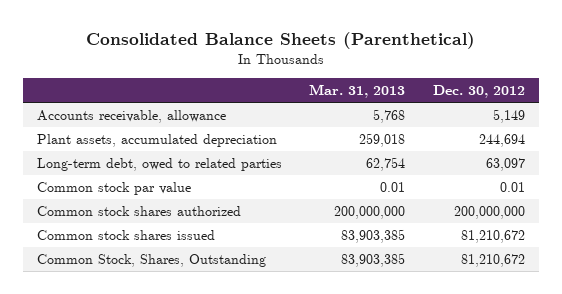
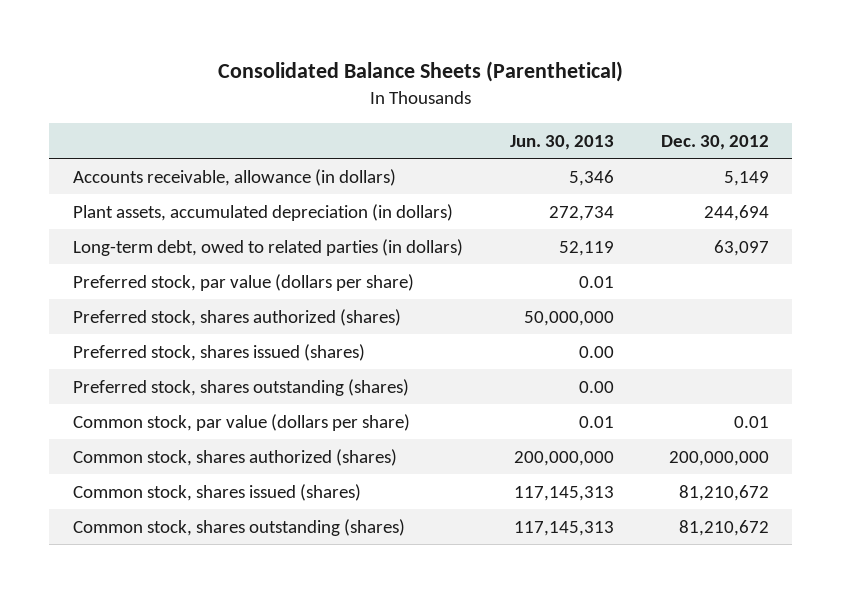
- | Mar. 31, 2013 | Dec. 30, 2012
+ | Jun. 30, 2013 | Dec. 30, 2012
- Accounts receivable, allowance | 5,768 | 5,149
- Plant assets, accumulated depreciation | 259,018 | 244,694
- Long-term debt, owed to related parties | 62,754 | 63,097
- Common stock par value | 0.01 | 0.01
- Common stock shares authorized | 200,000,000 | 200,000,000
- Common stock shares issued | 83,903,385 | 81,210,672
- Common Stock, Shares, Outstanding | 83,903,385 | 81,210,672
+ Accounts receivable, allowance (in dollars) | 5,346 | 5,149
+ Plant assets, accumulated depreciation (in dollars) | 272,734 | 244,694
+ Long-term debt, owed to related parties (in dollars) | 52,119 | 63,097
+ Preferred stock, par value (dollars per share) | 0.01 |
+ Preferred stock, shares authorized (shares) | 50,000,000 |
+ Preferred stock, shares issued (shares) | 0.00 |
+ Preferred stock, shares outstanding (shares) | 0.00 |
+ Common stock, par value (dollars per share) | 0.01 | 0.01
+ Common stock, shares authorized (shares) | 200,000,000 | 200,000,000
+ Common stock, shares issued (shares) | 117,145,313 | 81,210,672
+ Common stock, shares outstanding (shares) | 117,145,313 | 81,210,672

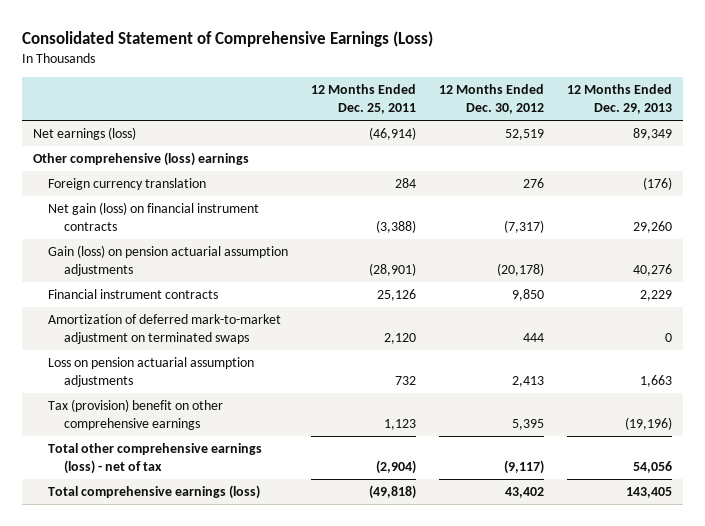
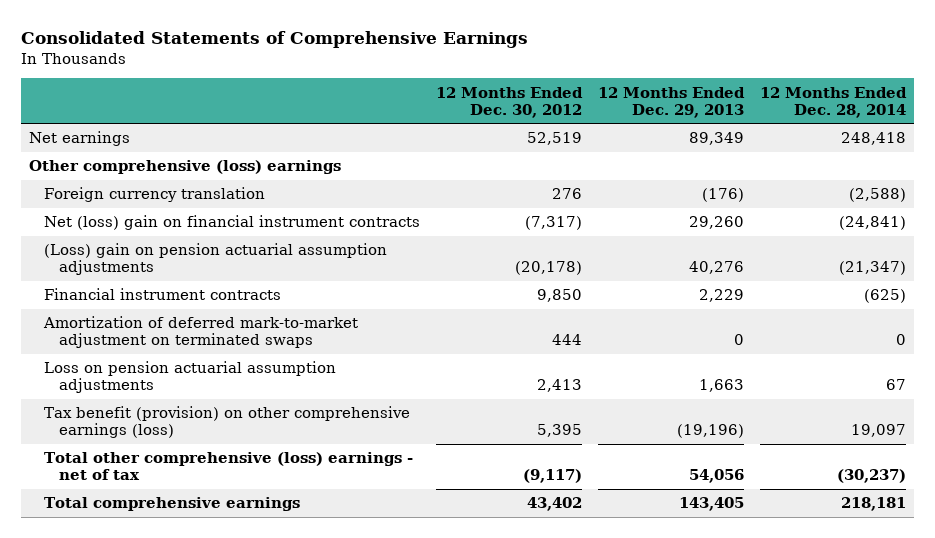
- Consolidated Statement of Comprehensive Earnings (Loss)
+ Consolidated Statements of Comprehensive Earnings
- | 12 Months Ended Dec. 25, 2011 | 12 Months Ended Dec. 30, 2012 | 12 Months Ended Dec. 29, 2013
+ | 12 Months Ended Dec. 30, 2012 | 12 Months Ended Dec. 29, 2013 | 12 Months Ended Dec. 28, 2014
- Net earnings (loss) | (46,914) | 52,519 | 89,349
+ Net earnings | 52,519 | 89,349 | 248,418
- Net gain (loss) on financial instrument contracts | (3,388) | (7,317) | 29,260
- Gain (loss) on pension actuarial assumption adjustments | (28,901) | (20,178) | 40,276
+ Net (loss) gain on financial instrument contracts | (7,317) | 29,260 | (24,841)
+ (Loss) gain on pension actuarial assumption adjustments | (20,178) | 40,276 | (21,347)
- Tax (provision) benefit on other comprehensive earnings | 1,123 | 5,395 | (19,196)
- Total other comprehensive earnings (loss) - net of tax | (2,904) | (9,117) | 54,056
- Total comprehensive earnings (loss) | (49,818) | 43,402 | 143,405
+ Tax benefit (provision) on other comprehensive earnings (loss) | 5,395 | (19,196) | 19,097
+ Total other comprehensive (loss) earnings - net of tax | (9,117) | 54,056 | (30,237)
+ Total comprehensive earnings | 43,402 | 143,405 | 218,181

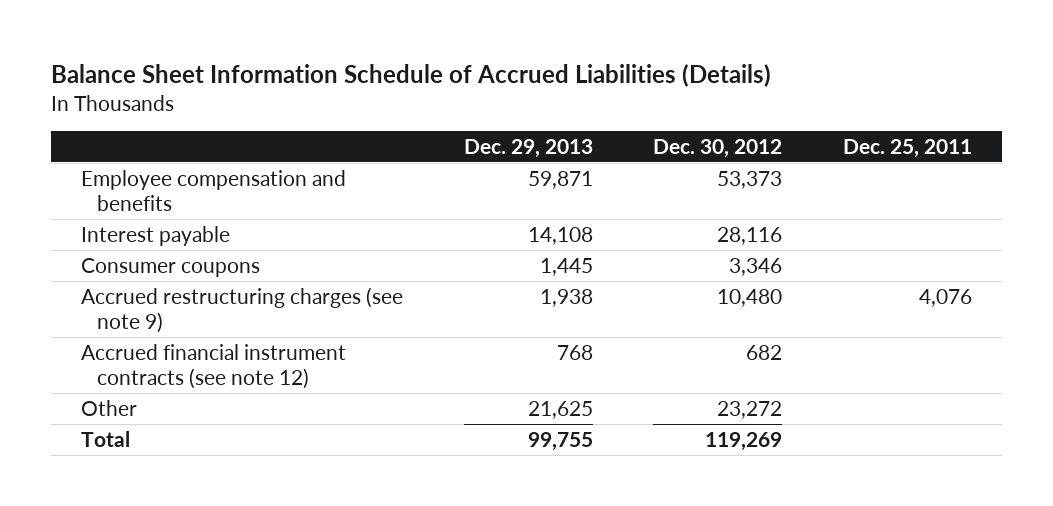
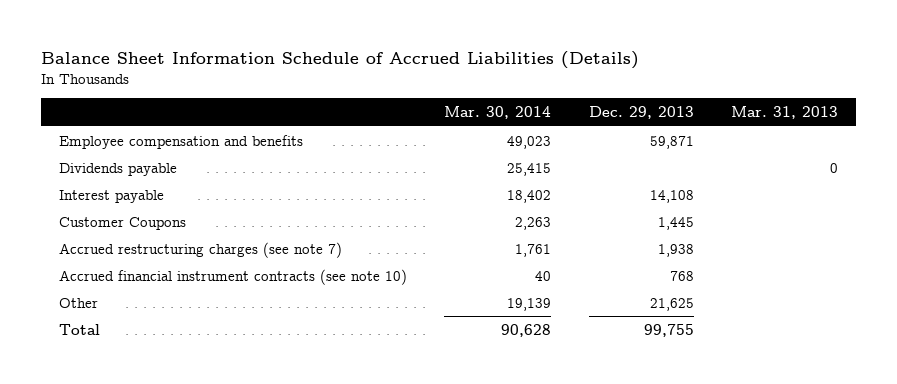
- | Dec. 29, 2013 | Dec. 30, 2012 | Dec. 25, 2011
+ | Mar. 30, 2014 | Dec. 29, 2013 | Mar. 31, 2013
+ Dividends payable | 25,415 | | 0
- Consumer coupons | 1,445 | 3,346 |
- Accrued restructuring charges (see note 9) | 1,938 | 10,480 | 4,076
- Accrued financial instrument contracts (see note 12) | 768 | 682 |
+ Customer Coupons | 2,263 | 1,445 |
+ Accrued restructuring charges (see note 7) | 1,761 | 1,938 |
+ Accrued financial instrument contracts (see note 10) | 40 | 768 |

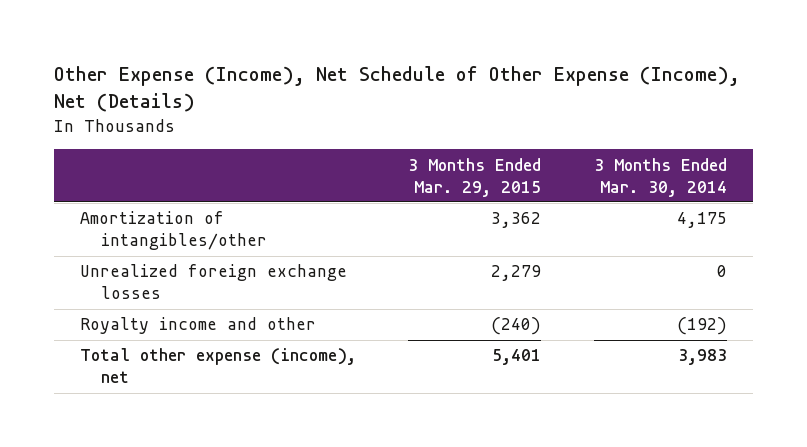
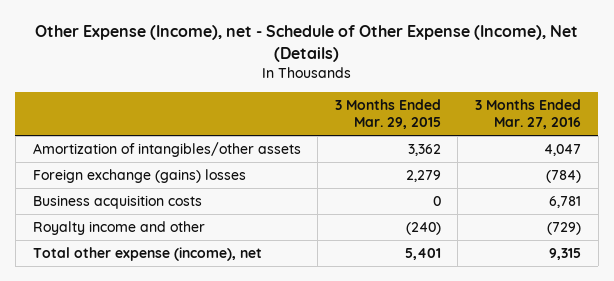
- Other Expense (Income), Net Schedule of Other Expense (Income), Net (Details)
+ Other Expense (Income), net - Schedule of Other Expense (Income), Net (Details)
- | 3 Months Ended Mar. 29, 2015 | 3 Months Ended Mar. 30, 2014
+ | 3 Months Ended Mar. 29, 2015 | 3 Months Ended Mar. 27, 2016
- Amortization of intangibles/other | 3,362 | 4,175
- Unrealized foreign exchange losses | 2,279 | 0
+ Amortization of intangibles/other assets | 3,362 | 4,047
+ Foreign exchange (gains) losses | 2,279 | (784)
+ Business acquisition costs | 0 | 6,781

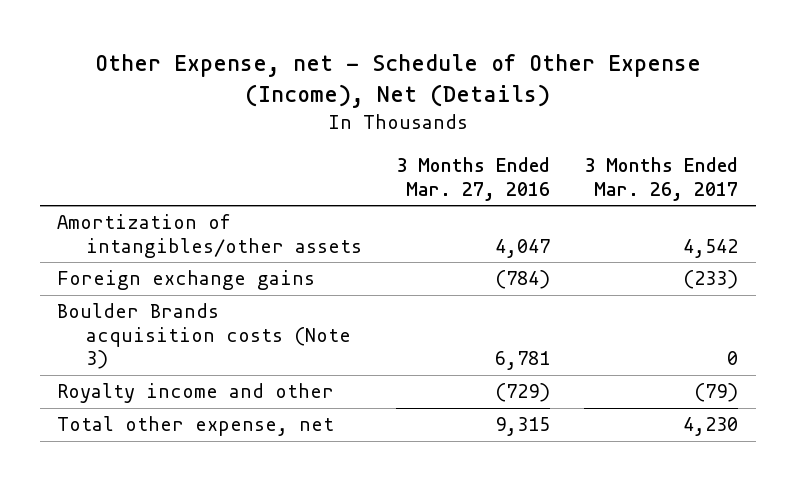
- Other Expense (Income), net - Schedule of Other Expense (Income), Net (Details)
+ Other Expense, net - Schedule of Other Expense (Income), Net (Details)
- | 3 Months Ended Mar. 29, 2015 | 3 Months Ended Mar. 27, 2016
+ | 3 Months Ended Mar. 27, 2016 | 3 Months Ended Mar. 26, 2017
- Foreign exchange (gains) losses | 2,279 | (784)
- Business acquisition costs | 0 | 6,781
+ Foreign exchange gains | (784) | (233)
+ Boulder Brands acquisition costs (Note 3) | 6,781 | 0
- Total other expense (income), net | 5,401 | 9,315
+ Total other expense, net | 9,315 | 4,230

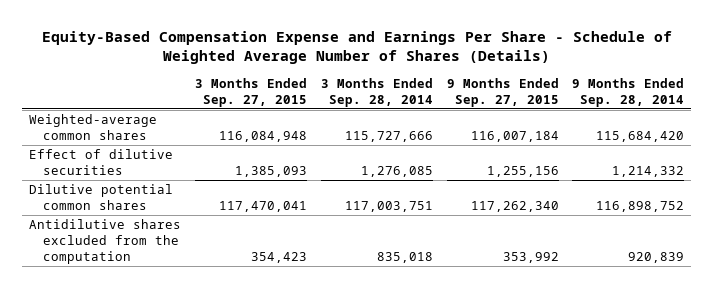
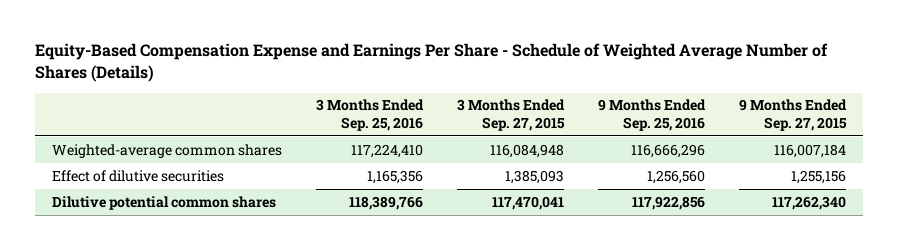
- | 3 Months Ended Sep. 27, 2015 | 3 Months Ended Sep. 28, 2014 | 9 Months Ended Sep. 27, 2015 | 9 Months Ended Sep. 28, 2014
+ | 3 Months Ended Sep. 25, 2016 | 3 Months Ended Sep. 27, 2015 | 9 Months Ended Sep. 25, 2016 | 9 Months Ended Sep. 27, 2015
- Antidilutive shares excluded from the computation | 354,423 | 835,018 | 353,992 | 920,839

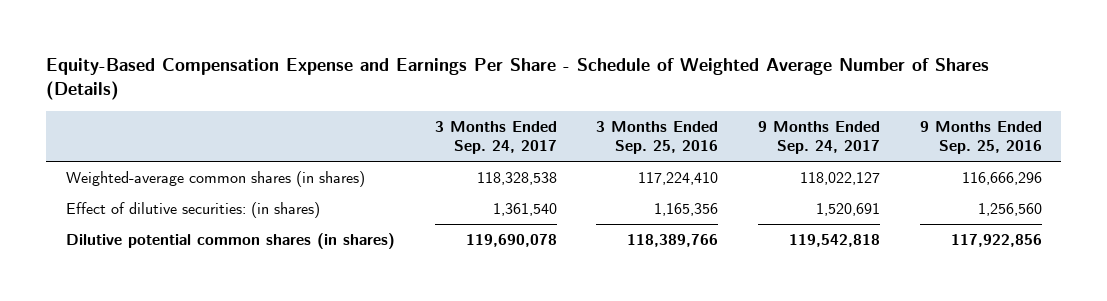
- | 3 Months Ended Sep. 25, 2016 | 3 Months Ended Sep. 27, 2015 | 9 Months Ended Sep. 25, 2016 | 9 Months Ended Sep. 27, 2015
+ | 3 Months Ended Sep. 24, 2017 | 3 Months Ended Sep. 25, 2016 | 9 Months Ended Sep. 24, 2017 | 9 Months Ended Sep. 25, 2016
- Weighted-average common shares | 117,224,410 | 116,084,948 | 116,666,296 | 116,007,184
- Effect of dilutive securities | 1,165,356 | 1,385,093 | 1,256,560 | 1,255,156
- Dilutive potential common shares | 118,389,766 | 117,470,041 | 117,922,856 | 117,262,340
+ Weighted-average common shares (in shares) | 118,328,538 | 117,224,410 | 118,022,127 | 116,666,296
+ Effect of dilutive securities: (in shares) | 1,361,540 | 1,165,356 | 1,520,691 | 1,256,560
+ Dilutive potential common shares (in shares) | 119,690,078 | 118,389,766 | 119,542,818 | 117,922,856

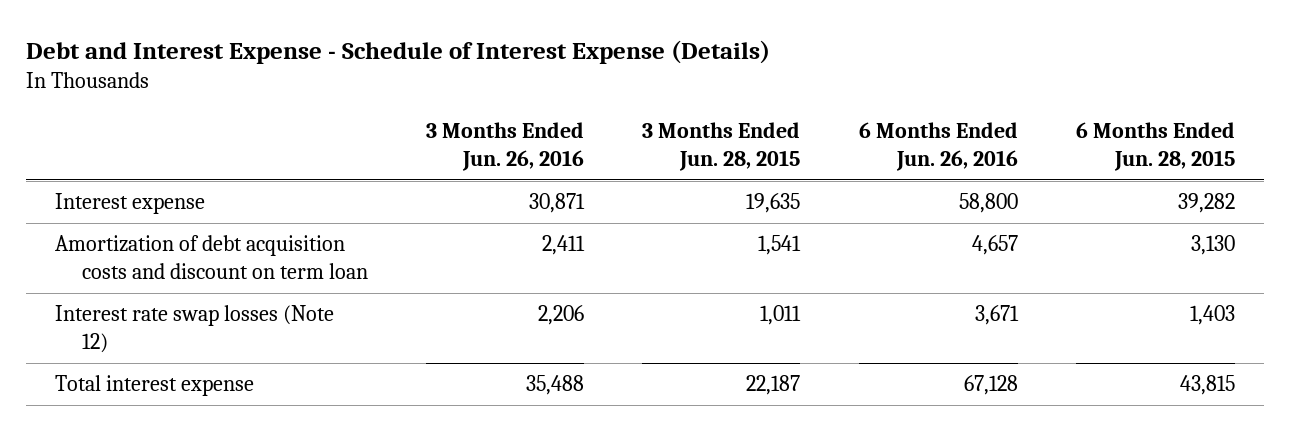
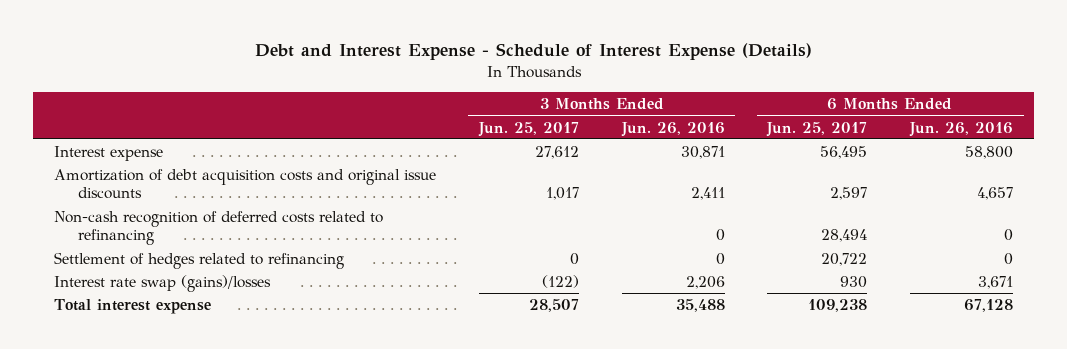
- | 3 Months Ended Jun. 26, 2016 | 3 Months Ended Jun. 28, 2015 | 6 Months Ended Jun. 26, 2016 | 6 Months Ended Jun. 28, 2015
+ | 3 Months Ended Jun. 25, 2017 | 3 Months Ended Jun. 26, 2016 | 6 Months Ended Jun. 25, 2017 | 6 Months Ended Jun. 26, 2016
- Amortization of debt acquisition costs and discount on term loan | 2,411 | 1,541 | 4,657 | 3,130
- Interest rate swap losses (Note 12) | 2,206 | 1,011 | 3,671 | 1,403
+ Amortization of debt acquisition costs and original issue discounts | 1,017 | 2,411 | 2,597 | 4,657
+ Non-cash recognition of deferred costs related to refinancing | | 0 | 28,494 | 0
+ Settlement of hedges related to refinancing | 0 | 0 | 20,722 | 0
+ Interest rate swap (gains)/losses | (122) | 2,206 | 930 | 3,671

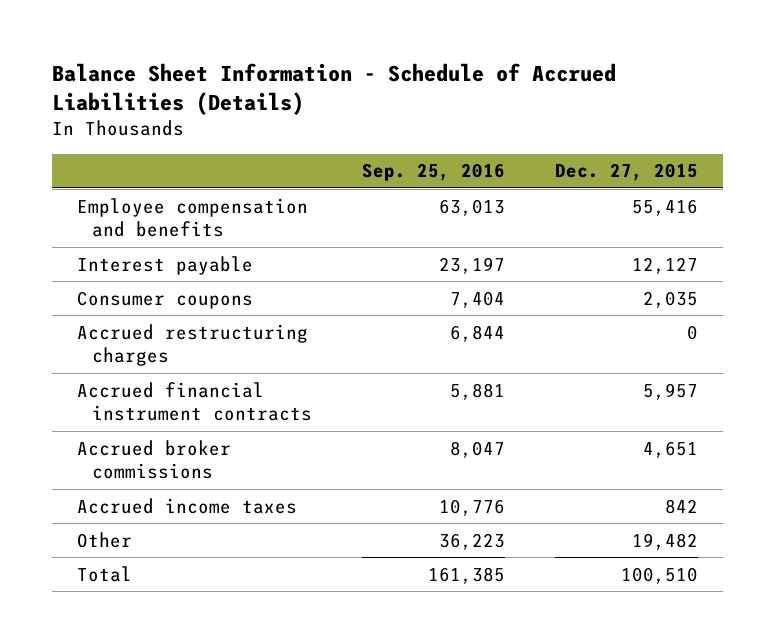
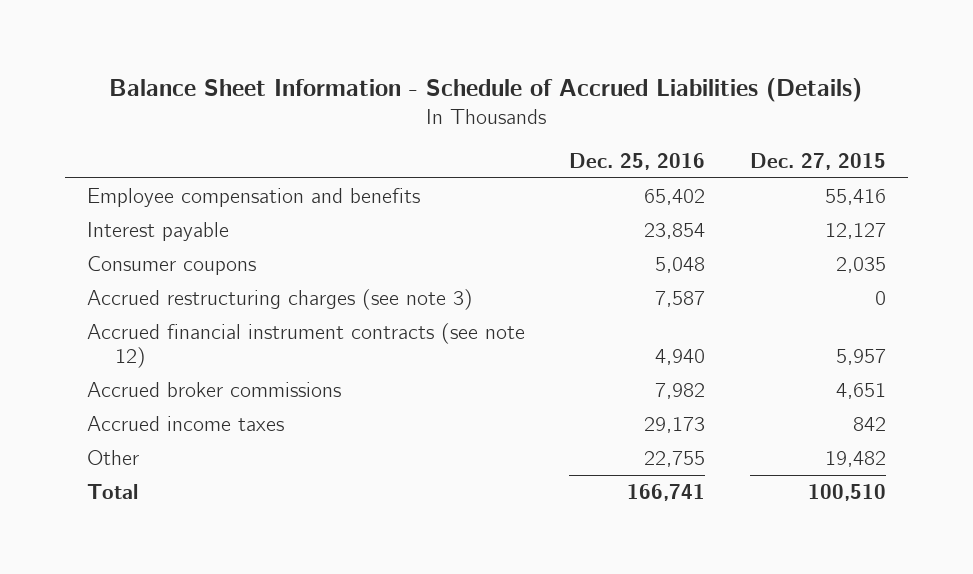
- | Sep. 25, 2016 | Dec. 27, 2015
+ | Dec. 25, 2016 | Dec. 27, 2015
- Accrued restructuring charges | 6,844 | 0
- Accrued financial instrument contracts | 5,881 | 5,957
+ Accrued restructuring charges (see note 3) | 7,587 | 0
+ Accrued financial instrument contracts (see note 12) | 4,940 | 5,957

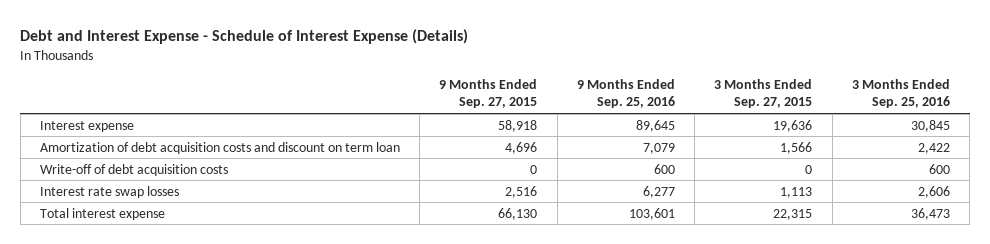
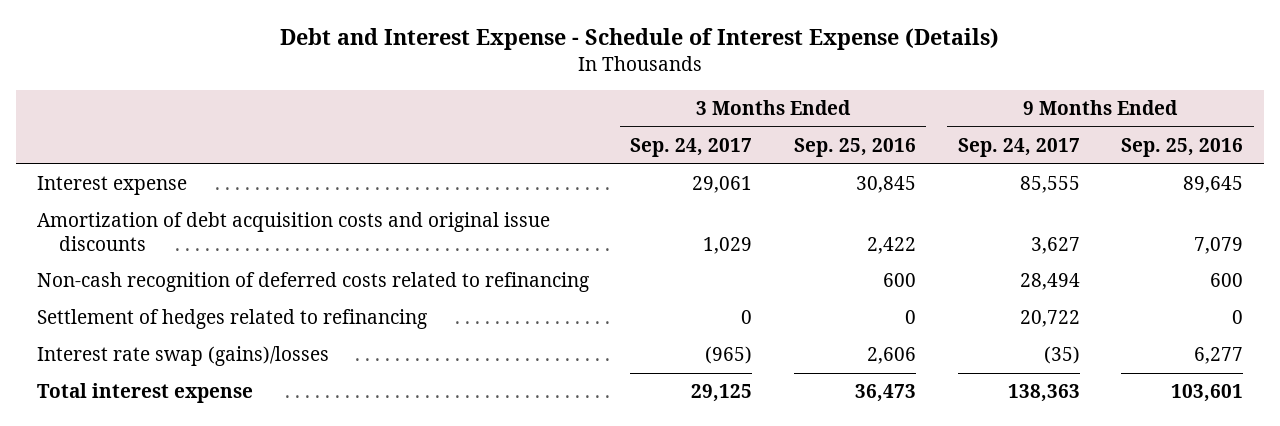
- | 9 Months Ended Sep. 27, 2015 | 9 Months Ended Sep. 25, 2016 | 3 Months Ended Sep. 27, 2015 | 3 Months Ended Sep. 25, 2016
+ | 3 Months Ended Sep. 24, 2017 | 3 Months Ended Sep. 25, 2016 | 9 Months Ended Sep. 24, 2017 | 9 Months Ended Sep. 25, 2016
- Amortization of debt acquisition costs and discount on term loan | 4,696 | 7,079 | 1,566 | 2,422
- Write-off of debt acquisition costs | 0 | 600 | 0 | 600
- Interest rate swap losses | 2,516 | 6,277 | 1,113 | 2,606
+ Amortization of debt acquisition costs and original issue discounts | 1,029 | 2,422 | 3,627 | 7,079
+ Non-cash recognition of deferred costs related to refinancing | | 600 | 28,494 | 600
+ Settlement of hedges related to refinancing | 0 | 0 | 20,722 | 0
+ Interest rate swap (gains)/losses | (965) | 2,606 | (35) | 6,277

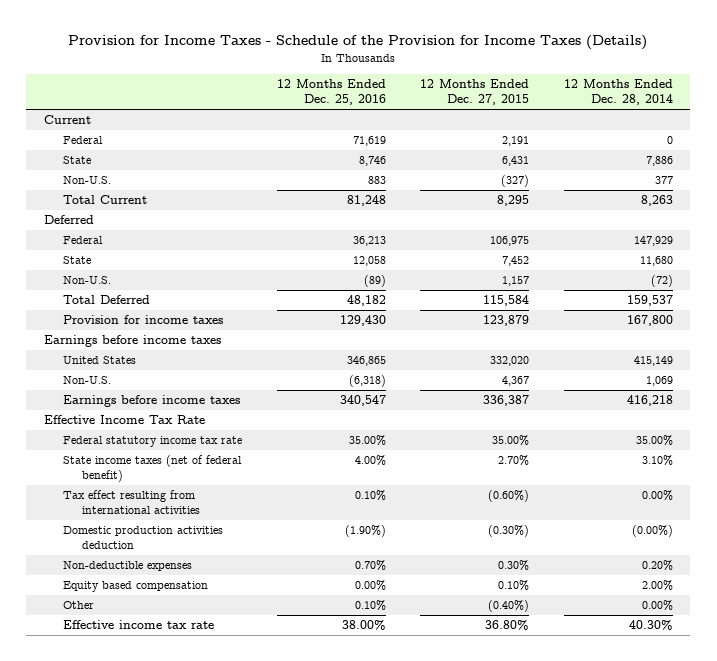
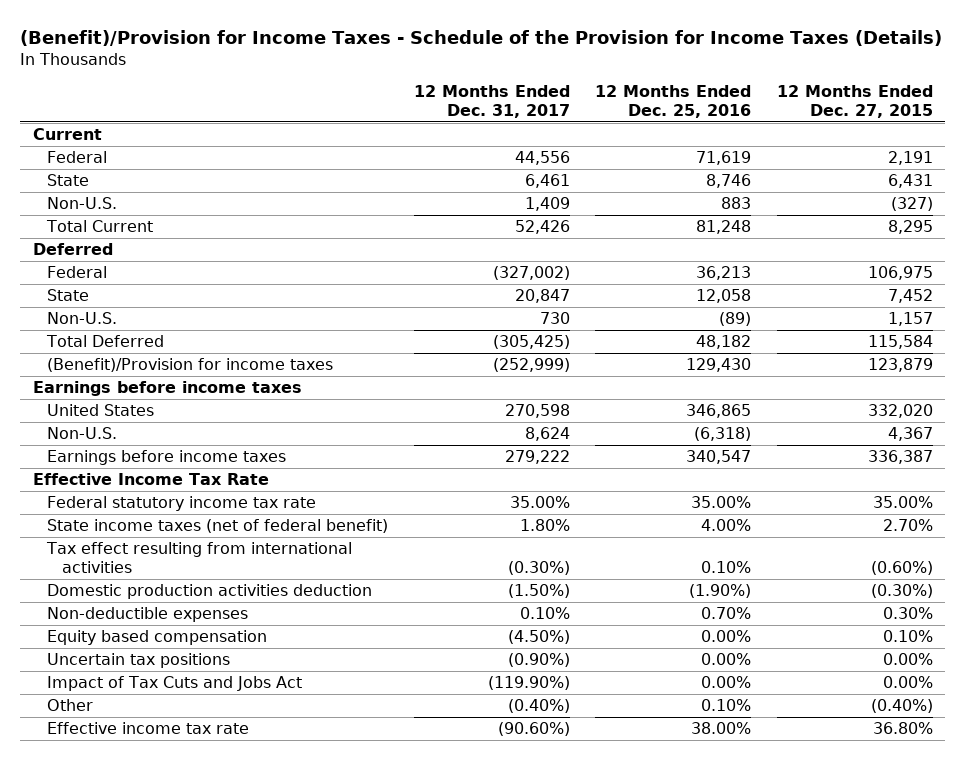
- Provision for Income Taxes - Schedule of the Provision for Income Taxes (Details)
+ (Benefit)/Provision for Income Taxes - Schedule of the Provision for Income Taxes (Details)
- | 12 Months Ended Dec. 25, 2016 | 12 Months Ended Dec. 27, 2015 | 12 Months Ended Dec. 28, 2014
+ | 12 Months Ended Dec. 31, 2017 | 12 Months Ended Dec. 25, 2016 | 12 Months Ended Dec. 27, 2015
- Provision for income taxes | 129,430 | 123,879 | 167,800
+ (Benefit)/Provision for income taxes | (252,999) | 129,430 | 123,879
+ Uncertain tax positions | (0.90%) | 0.00% | 0.00%
+ Impact of Tax Cuts and Jobs Act | (119.90%) | 0.00% | 0.00%

